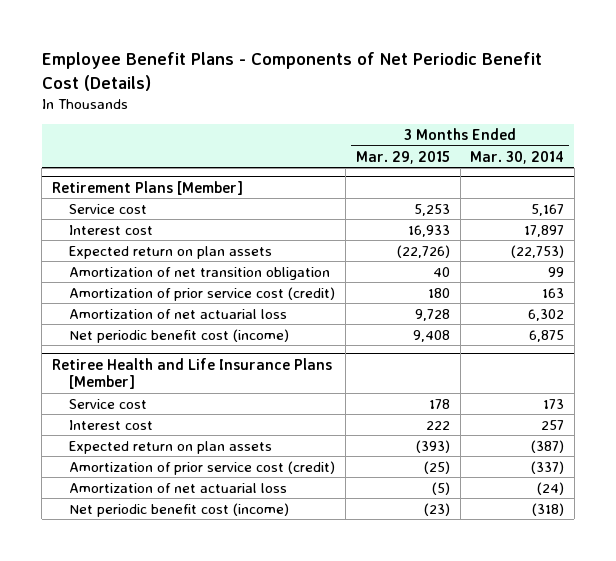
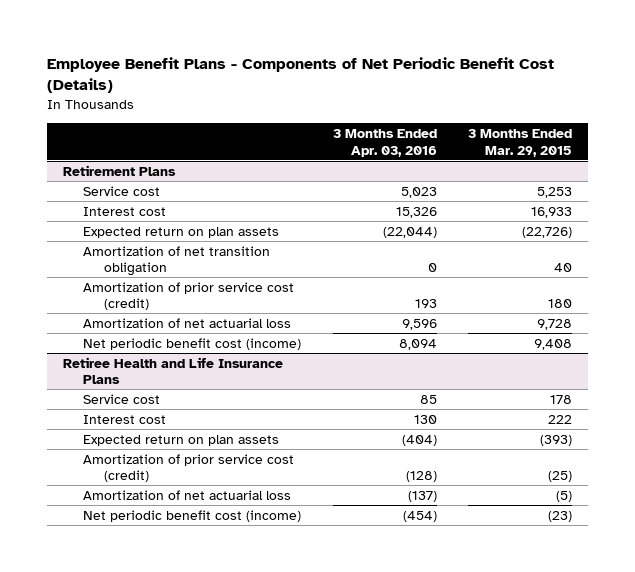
- | 3 Months Ended Mar. 29, 2015 | 3 Months Ended Mar. 30, 2014
+ | 3 Months Ended Apr. 03, 2016 | 3 Months Ended Mar. 29, 2015
- Retirement Plans [Member]
+ Retirement Plans
- Retiree Health and Life Insurance Plans [Member]
+ Retiree Health and Life Insurance Plans

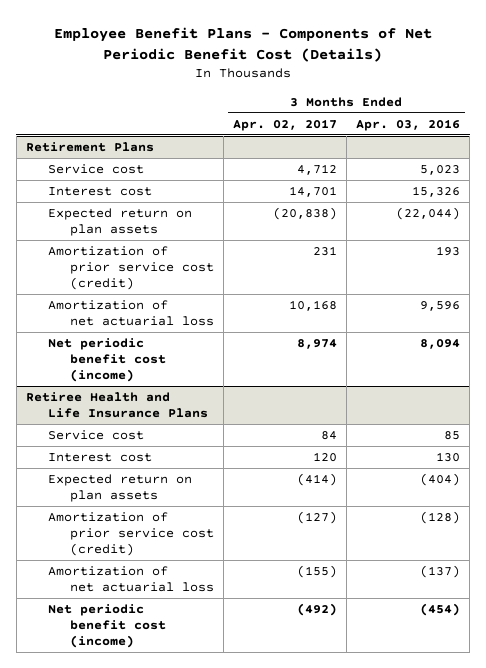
- | 3 Months Ended Apr. 03, 2016 | 3 Months Ended Mar. 29, 2015
+ | 3 Months Ended Apr. 02, 2017 | 3 Months Ended Apr. 03, 2016
@ Retirement Plans
- Amortization of net transition obligation | 0 | 40

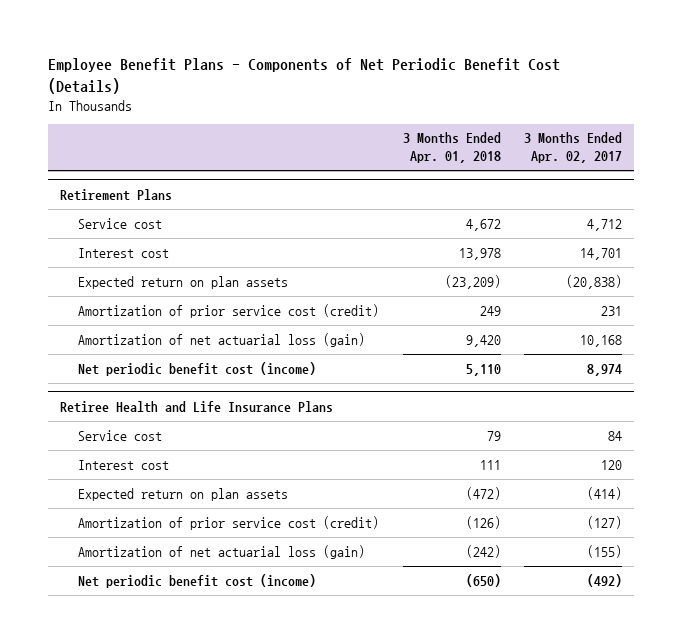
- | 3 Months Ended Apr. 02, 2017 | 3 Months Ended Apr. 03, 2016
+ | 3 Months Ended Apr. 01, 2018 | 3 Months Ended Apr. 02, 2017
@ Retirement Plans
- Amortization of net actuarial loss | 10,168 | 9,596
+ Amortization of net actuarial loss (gain) | 9,420 | 10,168
@ Retiree Health and Life Insurance Plans
- Amortization of net actuarial loss | (155) | (137)
+ Amortization of net actuarial loss (gain) | (242) | (155)

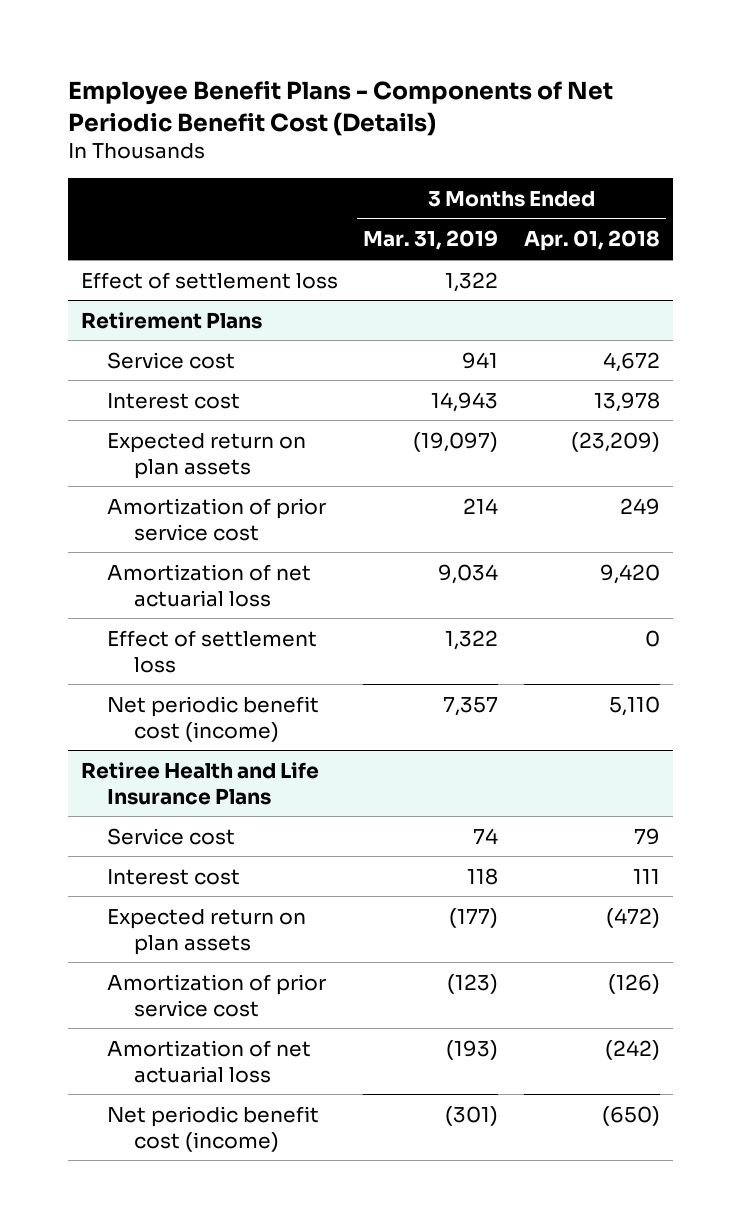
- | 3 Months Ended Apr. 01, 2018 | 3 Months Ended Apr. 02, 2017
+ | 3 Months Ended Mar. 31, 2019 | 3 Months Ended Apr. 01, 2018
+ Effect of settlement loss | 1,322 |
@ Retirement Plans
- Amortization of prior service cost (credit) | 249 | 231
- Amortization of net actuarial loss (gain) | 9,420 | 10,168
+ Amortization of prior service cost | 214 | 249
+ Amortization of net actuarial loss | 9,034 | 9,420
+ Effect of settlement loss | 1,322 | 0
@ Retiree Health and Life Insurance Plans
- Amortization of prior service cost (credit) | (126) | (127)
- Amortization of net actuarial loss (gain) | (242) | (155)
+ Amortization of prior service cost | (123) | (126)
+ Amortization of net actuarial loss | (193) | (242)

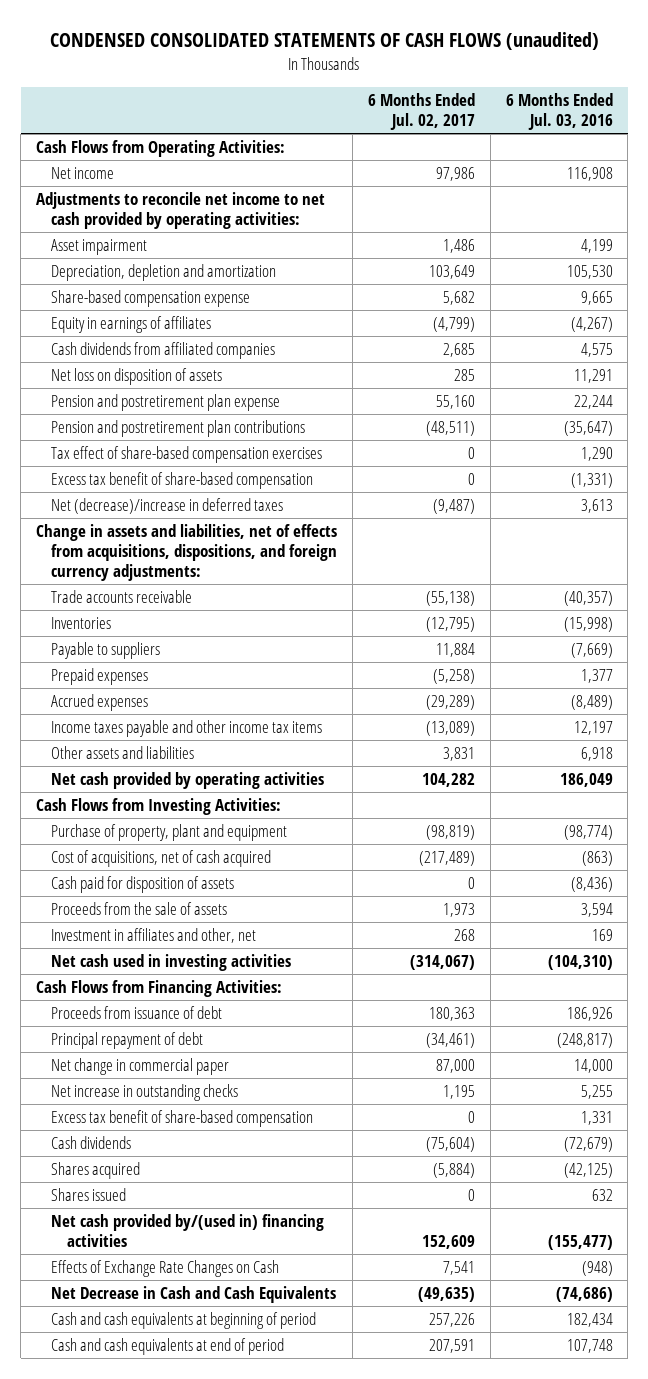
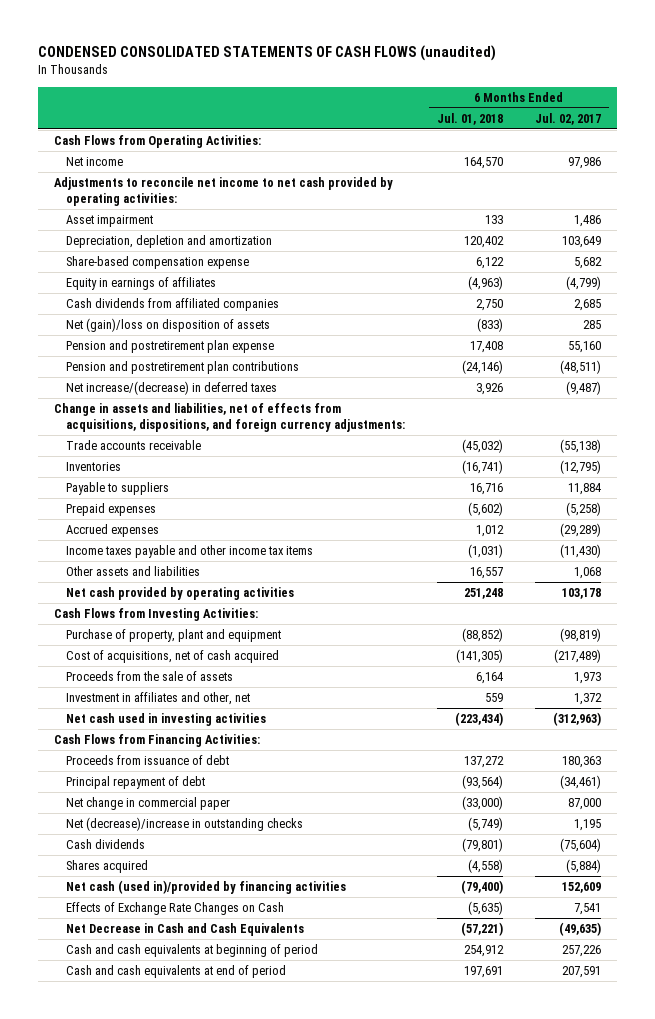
- | 6 Months Ended Jul. 02, 2017 | 6 Months Ended Jul. 03, 2016
+ | 6 Months Ended Jul. 01, 2018 | 6 Months Ended Jul. 02, 2017
- Net loss on disposition of assets | 285 | 11,291
+ Net (gain)/loss on disposition of assets | (833) | 285
- Tax effect of share-based compensation exercises | 0 | 1,290
- Excess tax benefit of share-based compensation | 0 | (1,331)
- Net (decrease)/increase in deferred taxes | (9,487) | 3,613
+ Net increase/(decrease) in deferred taxes | 3,926 | (9,487)
- Income taxes payable and other income tax items | (13,089) | 12,197
- Other assets and liabilities | 3,831 | 6,918
- Net cash provided by operating activities | 104,282 | 186,049
+ Income taxes payable and other income tax items | (1,031) | (11,430)
+ Other assets and liabilities | 16,557 | 1,068
+ Net cash provided by operating activities | 251,248 | 103,178
- Cash paid for disposition of assets | 0 | (8,436)
- Investment in affiliates and other, net | 268 | 169
- Net cash used in investing activities | (314,067) | (104,310)
+ Investment in affiliates and other, net | 559 | 1,372
+ Net cash used in investing activities | (223,434) | (312,963)
- Net increase in outstanding checks | 1,195 | 5,255
- Excess tax benefit of share-based compensation | 0 | 1,331
+ Net (decrease)/increase in outstanding checks | (5,749) | 1,195
- Shares issued | 0 | 632
- Net cash provided by/(used in) financing activities | 152,609 | (155,477)
+ Net cash (used in)/provided by financing activities | (79,400) | 152,609

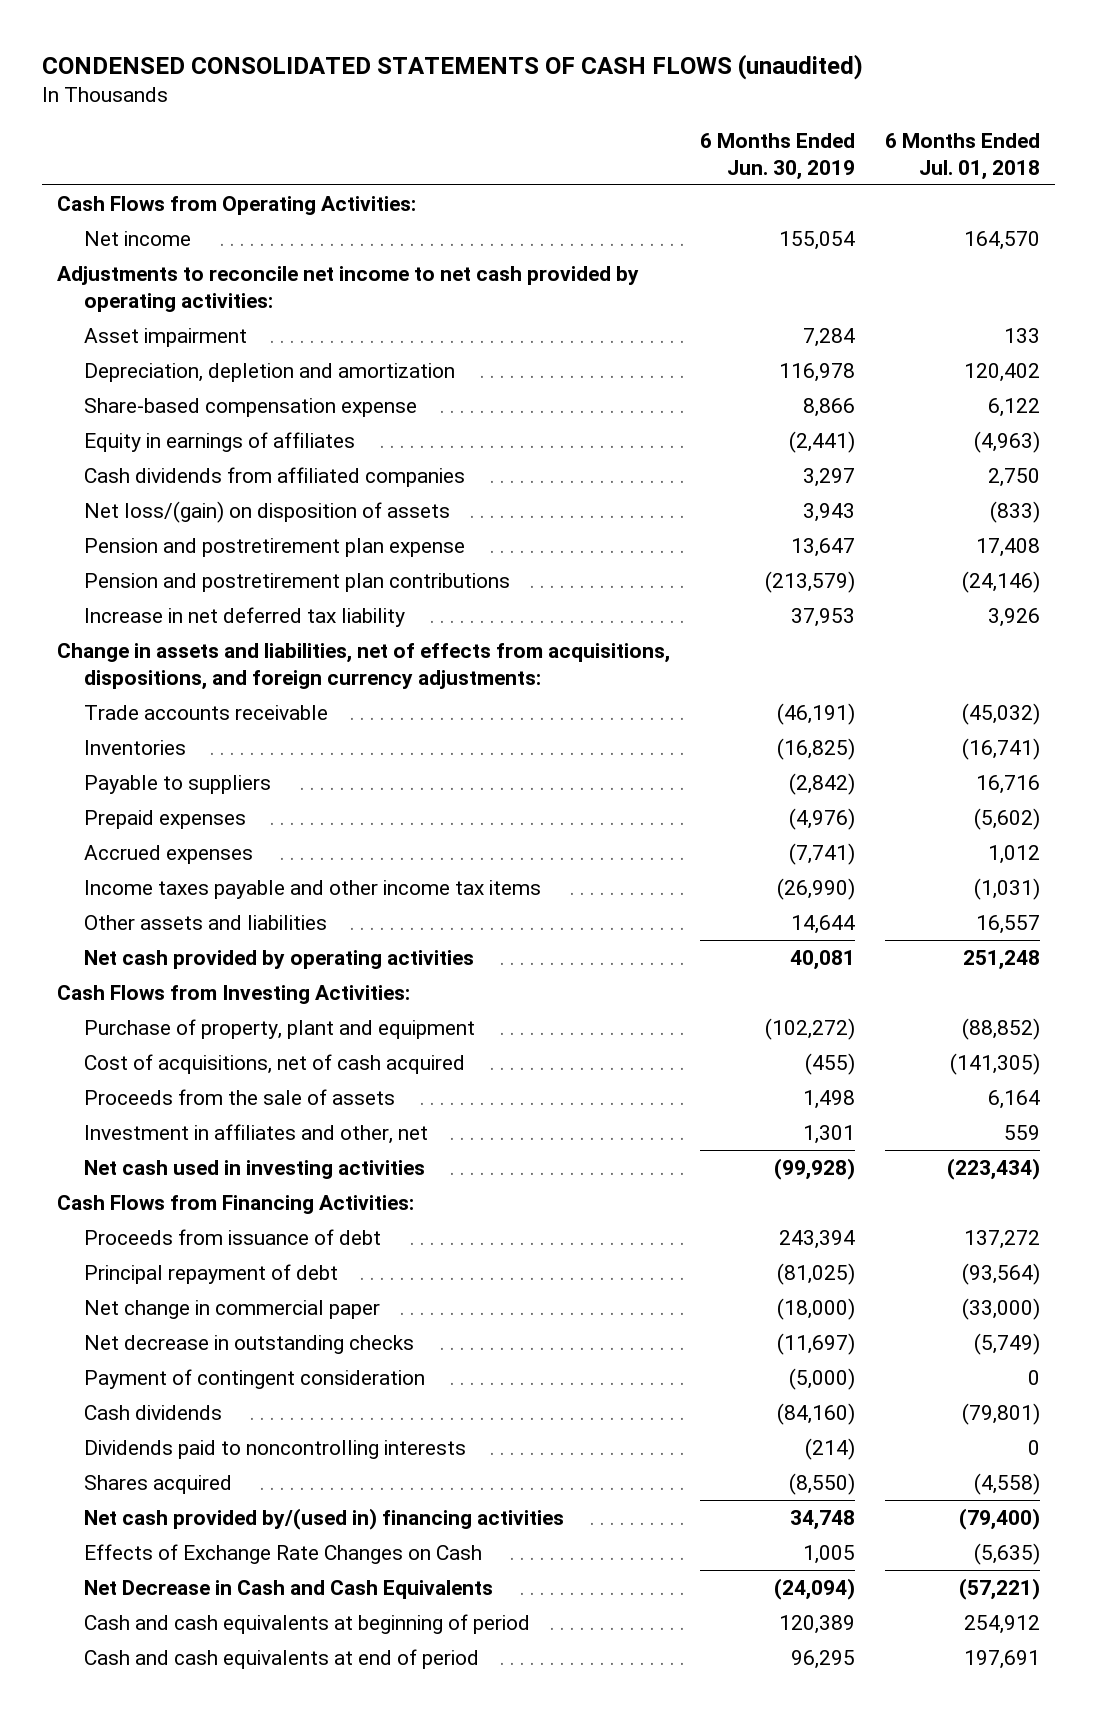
- | 6 Months Ended Jul. 01, 2018 | 6 Months Ended Jul. 02, 2017
+ | 6 Months Ended Jun. 30, 2019 | 6 Months Ended Jul. 01, 2018
- Net (gain)/loss on disposition of assets | (833) | 285
+ Net loss/(gain) on disposition of assets | 3,943 | (833)
- Net increase/(decrease) in deferred taxes | 3,926 | (9,487)
+ Increase in net deferred tax liability | 37,953 | 3,926
- Net (decrease)/increase in outstanding checks | (5,749) | 1,195
+ Net decrease in outstanding checks | (11,697) | (5,749)
+ Payment of contingent consideration | (5,000) | 0
+ Dividends paid to noncontrolling interests | (214) | 0
- Net cash (used in)/provided by financing activities | (79,400) | 152,609
+ Net cash provided by/(used in) financing activities | 34,748 | (79,400)

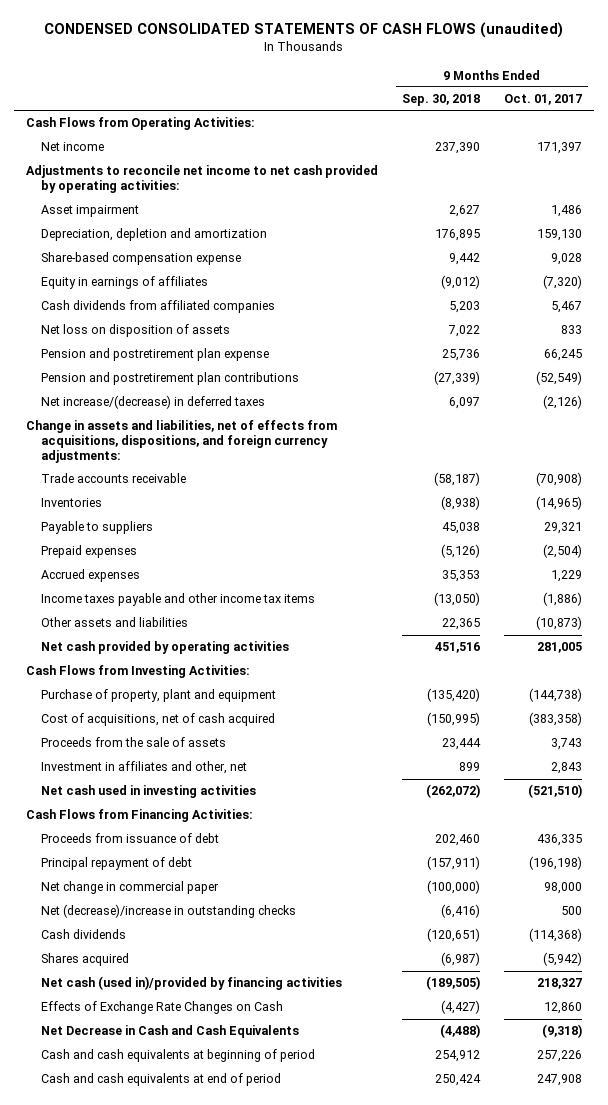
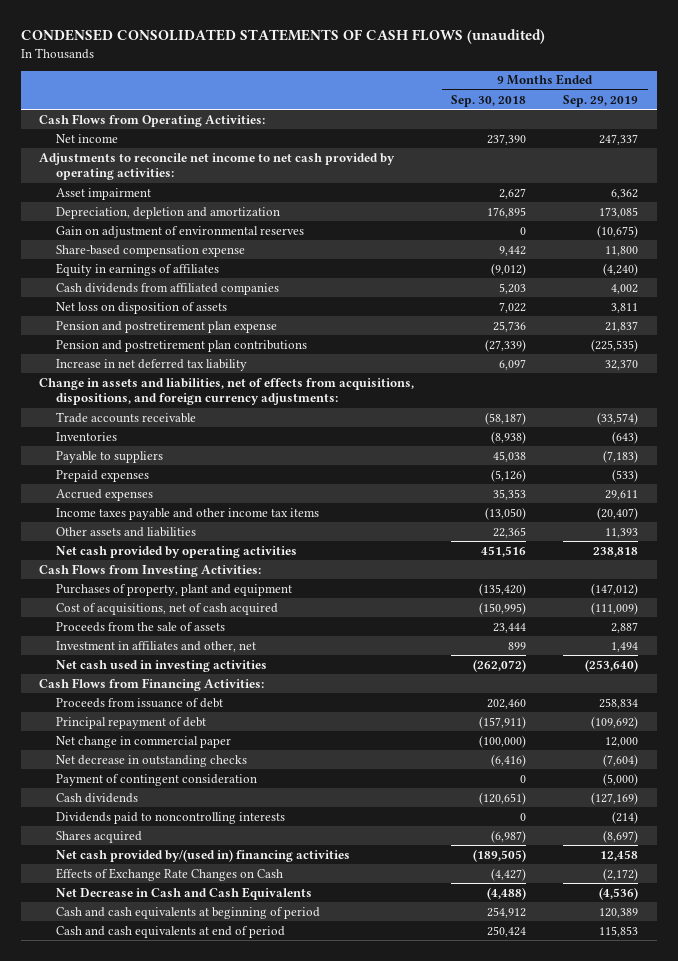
- | 9 Months Ended Sep. 30, 2018 | 9 Months Ended Oct. 01, 2017
+ | 9 Months Ended Sep. 30, 2018 | 9 Months Ended Sep. 29, 2019
+ Gain on adjustment of environmental reserves | 0 | (10,675)
- Net increase/(decrease) in deferred taxes | 6,097 | (2,126)
+ Increase in net deferred tax liability | 6,097 | 32,370
- Purchase of property, plant and equipment | (135,420) | (144,738)
+ Purchases of property, plant and equipment | (135,420) | (147,012)
- Net (decrease)/increase in outstanding checks | (6,416) | 500
+ Net decrease in outstanding checks | (6,416) | (7,604)
+ Payment of contingent consideration | 0 | (5,000)
+ Dividends paid to noncontrolling interests | 0 | (214)
- Net cash (used in)/provided by financing activities | (189,505) | 218,327
+ Net cash provided by/(used in) financing activities | (189,505) | 12,458

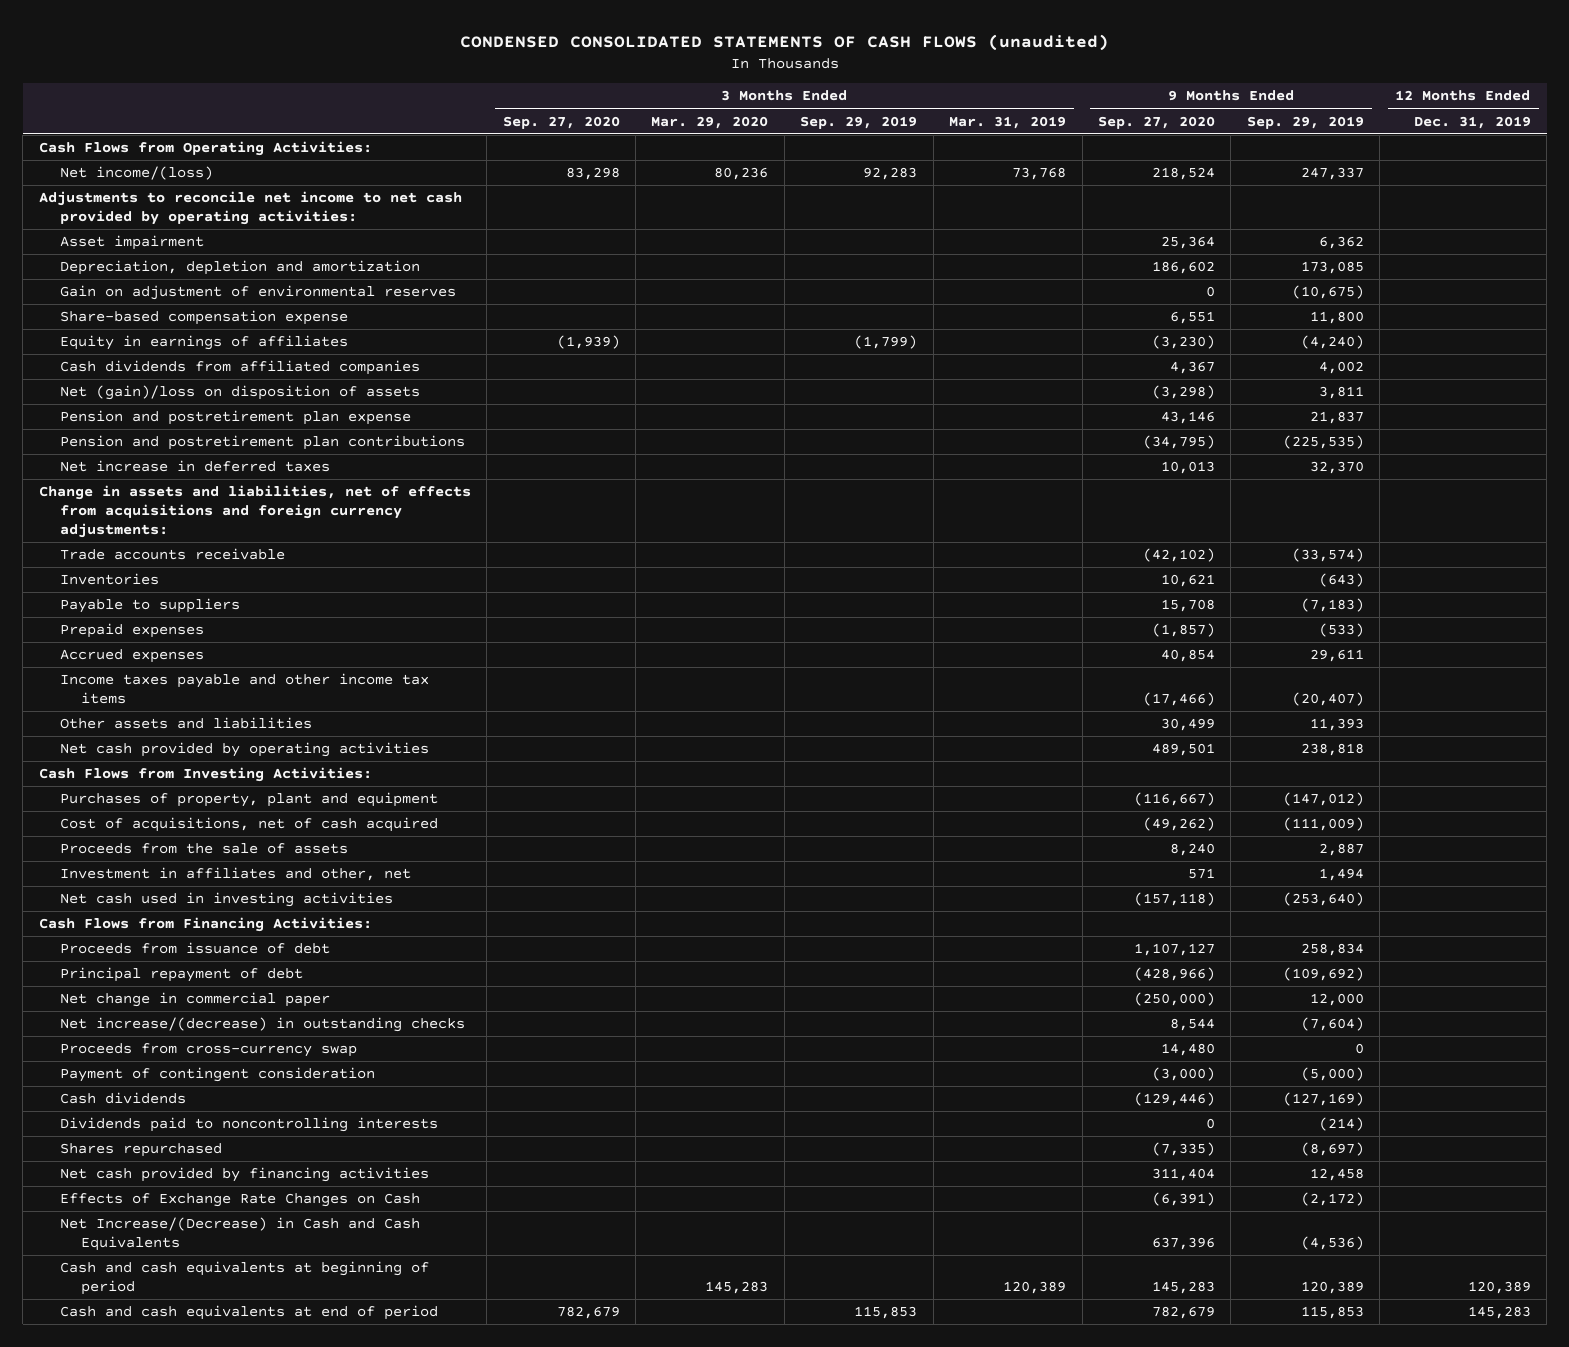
- | 9 Months Ended Sep. 30, 2018 | 9 Months Ended Sep. 29, 2019
+ | 3 Months Ended Sep. 27, 2020 | 3 Months Ended Mar. 29, 2020 | 3 Months Ended Sep. 29, 2019 | 3 Months Ended Mar. 31, 2019 | 9 Months Ended Sep. 27, 2020 | 9 Months Ended Sep. 29, 2019 | 12 Months Ended Dec. 31, 2019
- Net income | 237,390 | 247,337
+ Net income/(loss) | 83,298 | 80,236 | 92,283 | 73,768 | 218,524 | 247,337 |
- Net loss on disposition of assets | 7,022 | 3,811
+ Net (gain)/loss on disposition of assets | | | | | (3,298) | 3,811 |
- Increase in net deferred tax liability | 6,097 | 32,370
- Change in assets and liabilities, net of effects from acquisitions, dispositions, and foreign currency adjustments:
+ Net increase in deferred taxes | | | | | 10,013 | 32,370 |
+ Change in assets and liabilities, net of effects from acquisitions and foreign currency adjustments:
- Net decrease in outstanding checks | (6,416) | (7,604)
+ Net increase/(decrease) in outstanding checks | | | | | 8,544 | (7,604) |
+ Proceeds from cross-currency swap | | | | | 14,480 | 0 |
- Shares acquired | (6,987) | (8,697)
- Net cash provided by/(used in) financing activities | (189,505) | 12,458
+ Shares repurchased | | | | | (7,335) | (8,697) |
+ Net cash provided by financing activities | | | | | 311,404 | 12,458 |
- Net Decrease in Cash and Cash Equivalents | (4,488) | (4,536)
+ Net Increase/(Decrease) in Cash and Cash Equivalents | | | | | 637,396 | (4,536) |

